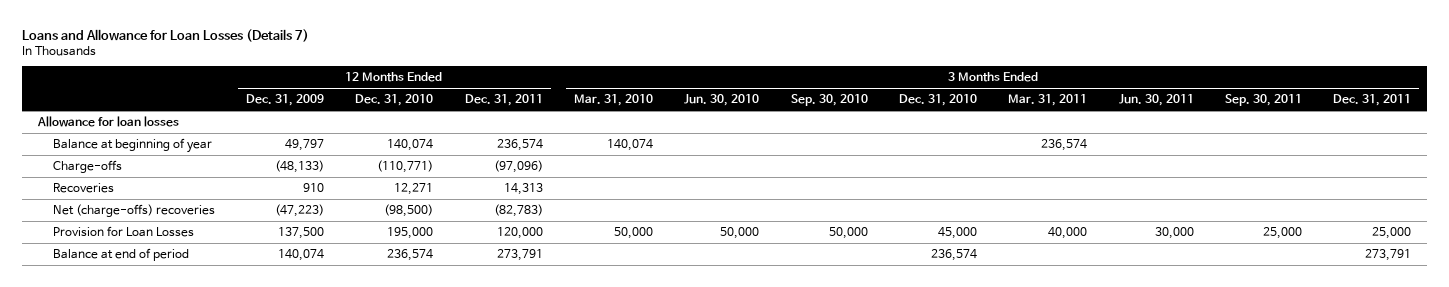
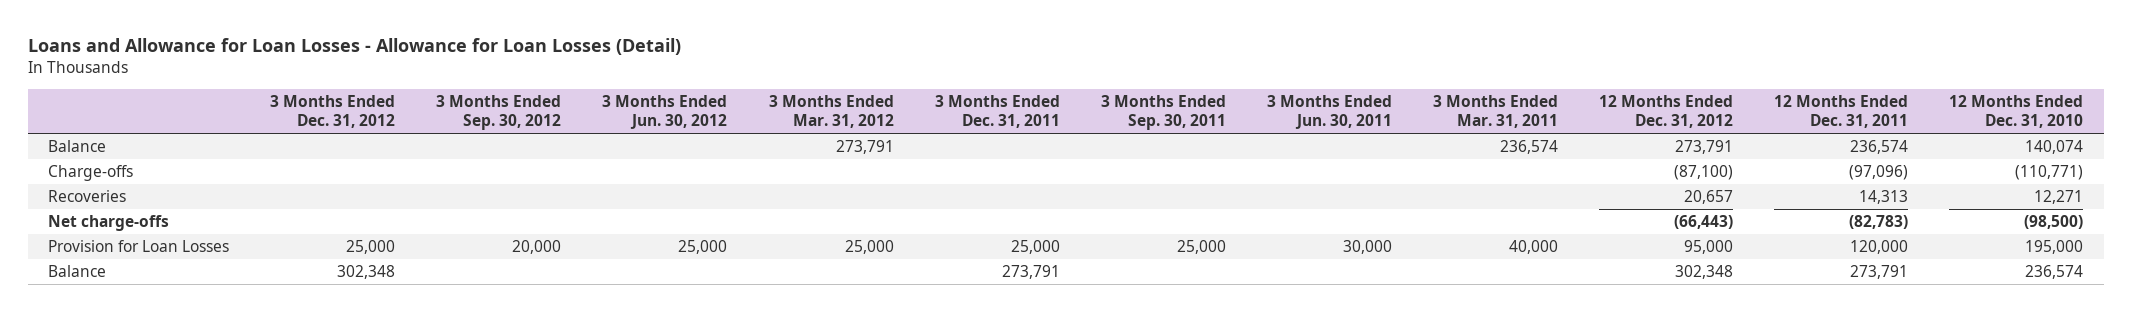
- Loans and Allowance for Loan Losses (Details 7)
+ Loans and Allowance for Loan Losses - Allowance for Loan Losses (Detail)
- | 12 Months Ended Dec. 31, 2009 | 12 Months Ended Dec. 31, 2010 | 12 Months Ended Dec. 31, 2011 | 3 Months Ended Mar. 31, 2010 | 3 Months Ended Jun. 30, 2010 | 3 Months Ended Sep. 30, 2010 | 3 Months Ended Dec. 31, 2010 | 3 Months Ended Mar. 31, 2011 | 3 Months Ended Jun. 30, 2011 | 3 Months Ended Sep. 30, 2011 | 3 Months Ended Dec. 31, 2011
+ | 3 Months Ended Dec. 31, 2012 | 3 Months Ended Sep. 30, 2012 | 3 Months Ended Jun. 30, 2012 | 3 Months Ended Mar. 31, 2012 | 3 Months Ended Dec. 31, 2011 | 3 Months Ended Sep. 30, 2011 | 3 Months Ended Jun. 30, 2011 | 3 Months Ended Mar. 31, 2011 | 12 Months Ended Dec. 31, 2012 | 12 Months Ended Dec. 31, 2011 | 12 Months Ended Dec. 31, 2010
- Allowance for loan losses
- Balance at beginning of year | 49,797 | 140,074 | 236,574 | 140,074 | | | | 236,574 | | |
+ Balance | | | | 273,791 | | | | 236,574 | 273,791 | 236,574 | 140,074
- Net (charge-offs) recoveries | (47,223) | (98,500) | (82,783) | | | | | | | |
+ Net charge-offs | | | | | | | | | (66,443) | (82,783) | (98,500)
- Balance at end of period | 140,074 | 236,574 | 273,791 | | | | 236,574 | | | | 273,791
+ Balance | 302,348 | | | | 273,791 | | | | 302,348 | 273,791 | 236,574

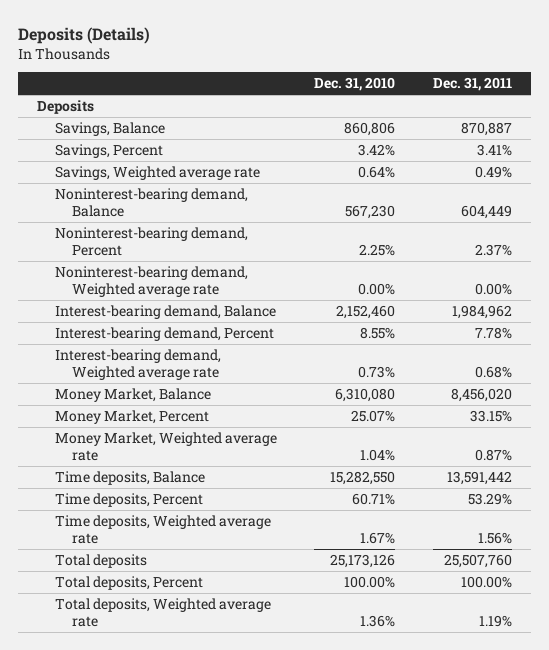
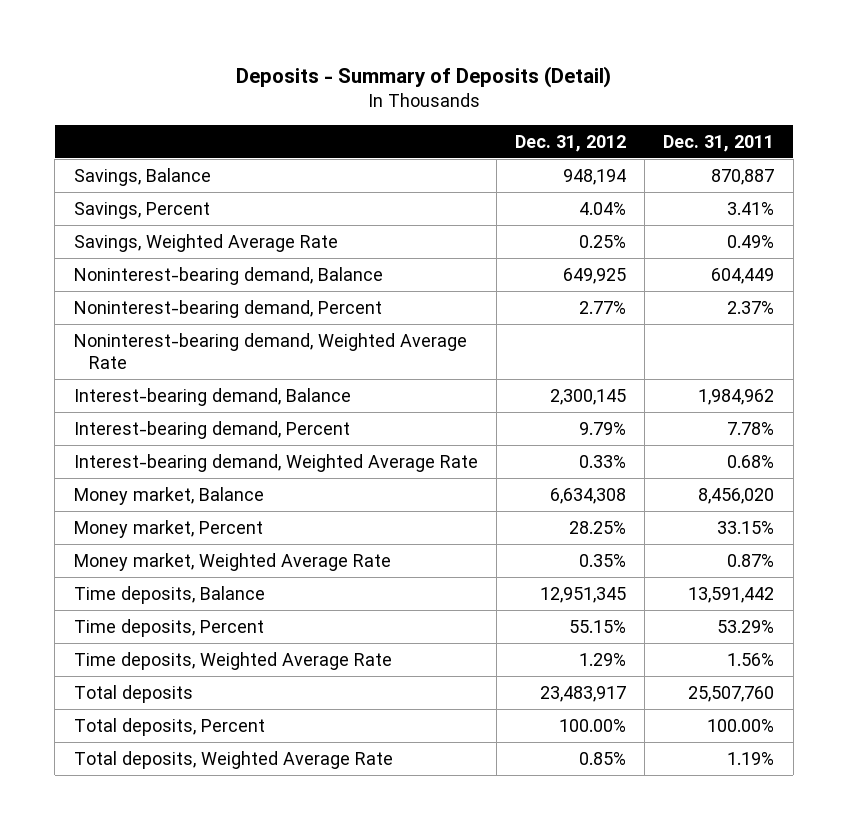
- Deposits (Details)
+ Deposits - Summary of Deposits (Detail)
- | Dec. 31, 2010 | Dec. 31, 2011
+ | Dec. 31, 2012 | Dec. 31, 2011
- Deposits
- Savings, Weighted average rate | 0.64% | 0.49%
+ Savings, Weighted Average Rate | 0.25% | 0.49%
- Noninterest-bearing demand, Weighted average rate | 0.00% | 0.00%
+ Noninterest-bearing demand, Weighted Average Rate
- Interest-bearing demand, Weighted average rate | 0.73% | 0.68%
- Money Market, Balance | 6,310,080 | 8,456,020
- Money Market, Percent | 25.07% | 33.15%
- Money Market, Weighted average rate | 1.04% | 0.87%
+ Interest-bearing demand, Weighted Average Rate | 0.33% | 0.68%
+ Money market, Balance | 6,634,308 | 8,456,020
+ Money market, Percent | 28.25% | 33.15%
+ Money market, Weighted Average Rate | 0.35% | 0.87%
- Time deposits, Weighted average rate | 1.67% | 1.56%
+ Time deposits, Weighted Average Rate | 1.29% | 1.56%
- Total deposits, Weighted average rate | 1.36% | 1.19%
+ Total deposits, Weighted Average Rate | 0.85% | 1.19%

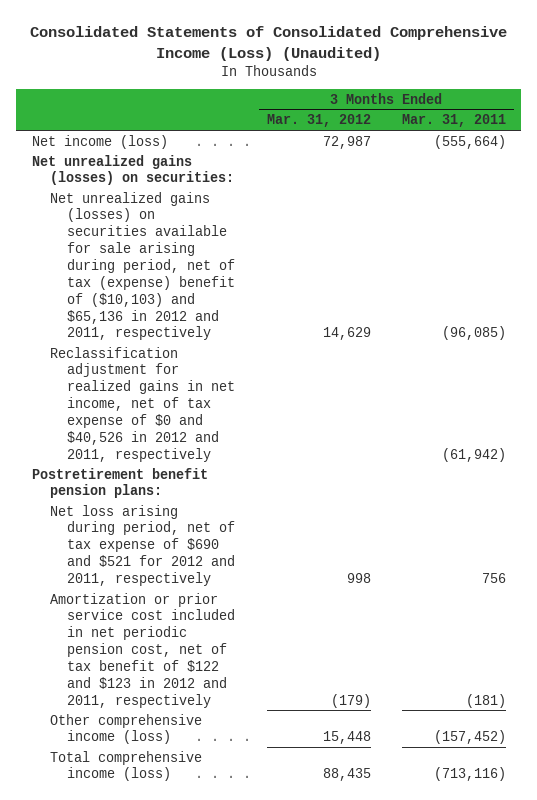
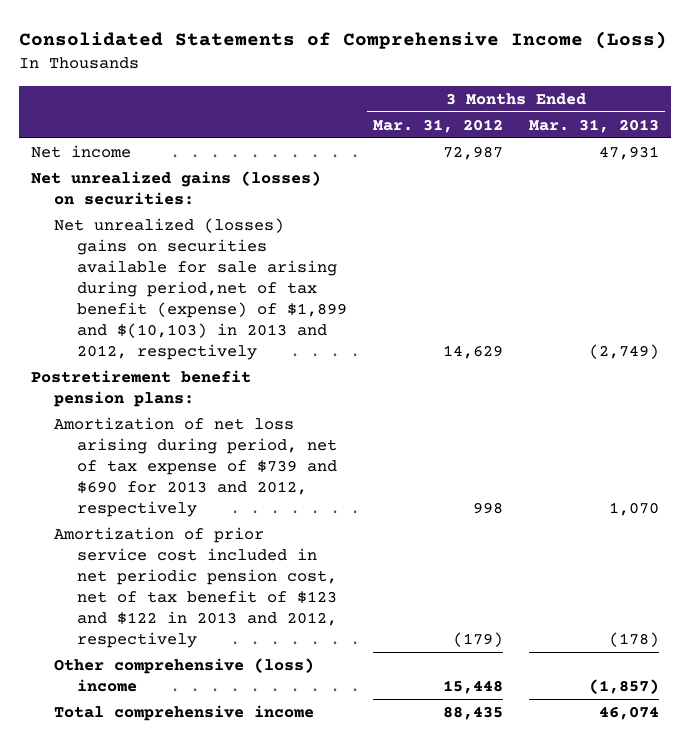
- Consolidated Statements of Consolidated Comprehensive Income (Loss) (Unaudited)
+ Consolidated Statements of Comprehensive Income (Loss)
- | 3 Months Ended Mar. 31, 2012 | 3 Months Ended Mar. 31, 2011
+ | 3 Months Ended Mar. 31, 2012 | 3 Months Ended Mar. 31, 2013
- Net income (loss) | 72,987 | (555,664)
+ Net income | 72,987 | 47,931
- Net unrealized gains (losses) on securities available for sale arising during period, net of tax (expense) benefit of ($10,103) and $65,136 in 2012 and 2011, respectively | 14,629 | (96,085)
- Reclassification adjustment for realized gains in net income, net of tax expense of $0 and $40,526 in 2012 and 2011, respectively | | (61,942)
+ Net unrealized (losses) gains on securities available for sale arising during period,net of tax benefit (expense) of $1,899 and $(10,103) in 2013 and 2012, respectively | 14,629 | (2,749)
- Net loss arising during period, net of tax expense of $690 and $521 for 2012 and 2011, respectively | 998 | 756
- Amortization or prior service cost included in net periodic pension cost, net of tax benefit of $122 and $123 in 2012 and 2011, respectively | (179) | (181)
- Other comprehensive income (loss) | 15,448 | (157,452)
- Total comprehensive income (loss) | 88,435 | (713,116)
+ Amortization of net loss arising during period, net of tax expense of $739 and $690 for 2013 and 2012, respectively | 998 | 1,070
+ Amortization of prior service cost included in net periodic pension cost, net of tax benefit of $123 and $122 in 2013 and 2012, respectively | (179) | (178)
+ Other comprehensive (loss) income | 15,448 | (1,857)
+ Total comprehensive income | 88,435 | 46,074

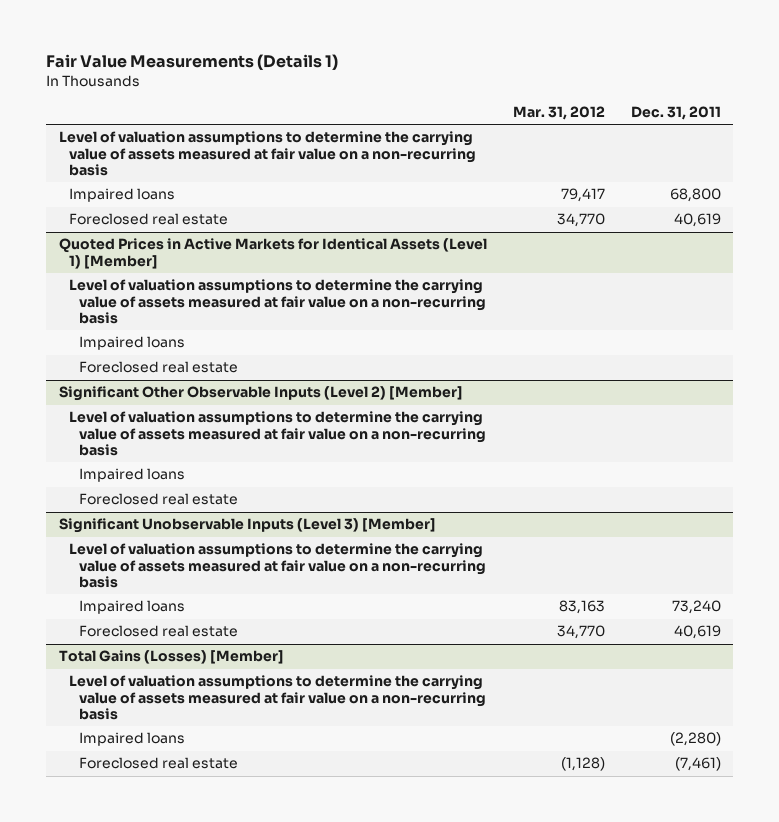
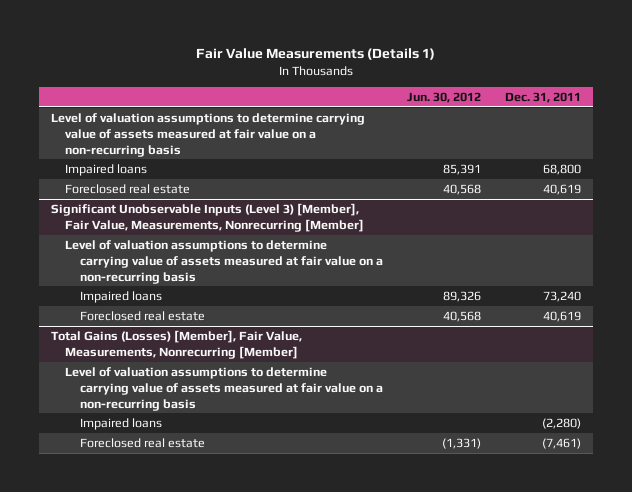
- | Mar. 31, 2012 | Dec. 31, 2011
+ | Jun. 30, 2012 | Dec. 31, 2011
- Level of valuation assumptions to determine the carrying value of assets measured at fair value on a non-recurring basis
+ Level of valuation assumptions to determine carrying value of assets measured at fair value on a non-recurring basis
- Quoted Prices in Active Markets for Identical Assets (Level 1) [Member]
- Level of valuation assumptions to determine the carrying value of assets measured at fair value on a non-recurring basis
- Impaired loans
- Foreclosed real estate
- Significant Other Observable Inputs (Level 2) [Member]
- Level of valuation assumptions to determine the carrying value of assets measured at fair value on a non-recurring basis
- Impaired loans
- Foreclosed real estate
- Significant Unobservable Inputs (Level 3) [Member]
- Level of valuation assumptions to determine the carrying value of assets measured at fair value on a non-recurring basis
+ Significant Unobservable Inputs (Level 3) [Member], Fair Value, Measurements, Nonrecurring [Member]
+ Level of valuation assumptions to determine carrying value of assets measured at fair value on a non-recurring basis
- Total Gains (Losses) [Member]
- Level of valuation assumptions to determine the carrying value of assets measured at fair value on a non-recurring basis
+ Total Gains (Losses) [Member], Fair Value, Measurements, Nonrecurring [Member]
+ Level of valuation assumptions to determine carrying value of assets measured at fair value on a non-recurring basis

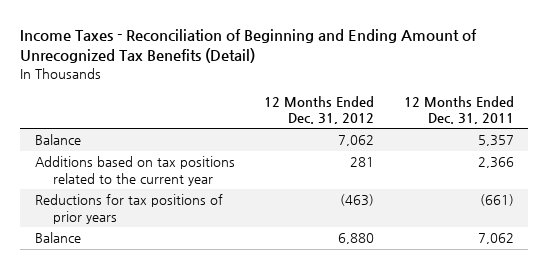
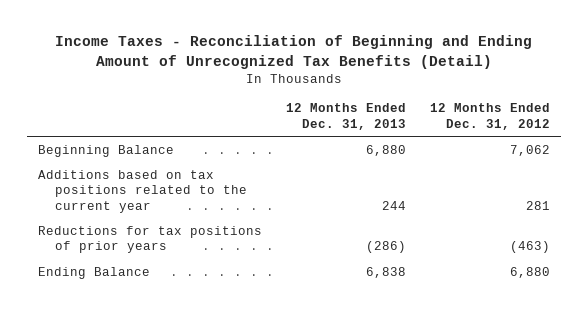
- | 12 Months Ended Dec. 31, 2012 | 12 Months Ended Dec. 31, 2011
+ | 12 Months Ended Dec. 31, 2013 | 12 Months Ended Dec. 31, 2012
- Balance | 7,062 | 5,357
+ Beginning Balance | 6,880 | 7,062
- Balance | 6,880 | 7,062
+ Ending Balance | 6,838 | 6,880

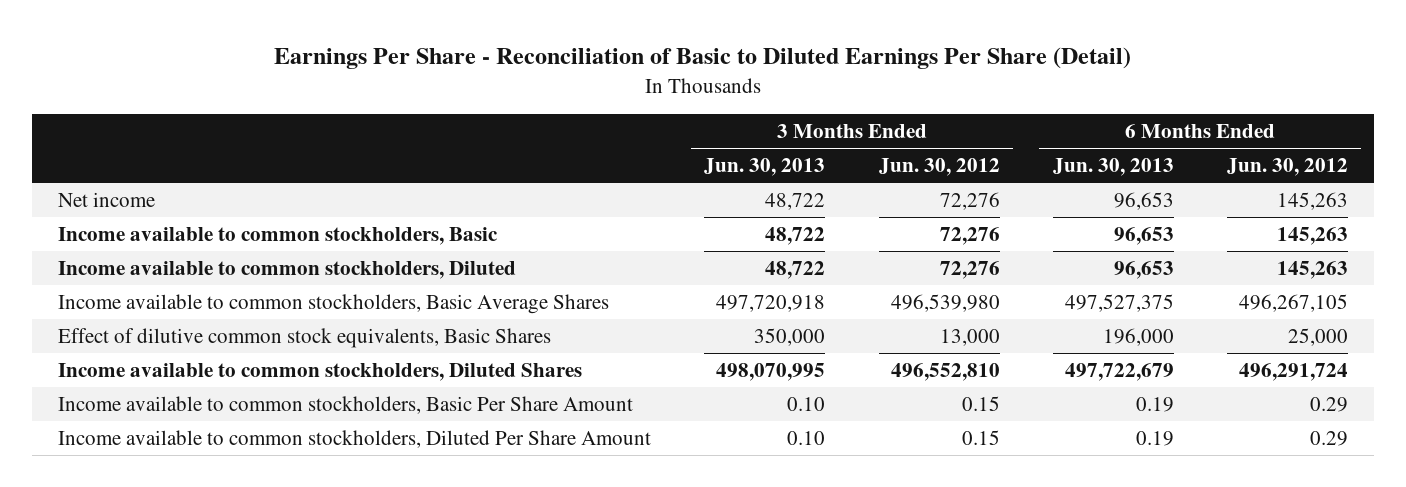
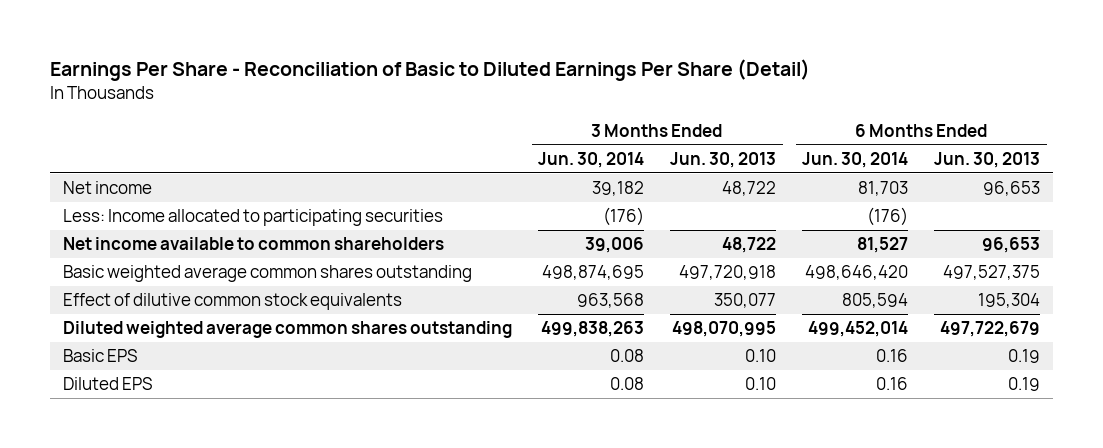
- | 3 Months Ended Jun. 30, 2013 | 3 Months Ended Jun. 30, 2012 | 6 Months Ended Jun. 30, 2013 | 6 Months Ended Jun. 30, 2012
+ | 3 Months Ended Jun. 30, 2014 | 3 Months Ended Jun. 30, 2013 | 6 Months Ended Jun. 30, 2014 | 6 Months Ended Jun. 30, 2013
- Income available to common stockholders, Basic | 48,722 | 72,276 | 96,653 | 145,263
- Income available to common stockholders, Diluted | 48,722 | 72,276 | 96,653 | 145,263
- Income available to common stockholders, Basic Average Shares | 497,720,918 | 496,539,980 | 497,527,375 | 496,267,105
- Effect of dilutive common stock equivalents, Basic Shares | 350,000 | 13,000 | 196,000 | 25,000
- Income available to common stockholders, Diluted Shares | 498,070,995 | 496,552,810 | 497,722,679 | 496,291,724
- Income available to common stockholders, Basic Per Share Amount | 0.10 | 0.15 | 0.19 | 0.29
- Income available to common stockholders, Diluted Per Share Amount | 0.10 | 0.15 | 0.19 | 0.29
+ Less: Income allocated to participating securities | (176) | | (176) |
+ Net income available to common shareholders | 39,006 | 48,722 | 81,527 | 96,653
+ Basic weighted average common shares outstanding | 498,874,695 | 497,720,918 | 498,646,420 | 497,527,375
+ Effect of dilutive common stock equivalents | 963,568 | 350,077 | 805,594 | 195,304
+ Diluted weighted average common shares outstanding | 499,838,263 | 498,070,995 | 499,452,014 | 497,722,679
+ Basic EPS | 0.08 | 0.10 | 0.16 | 0.19
+ Diluted EPS | 0.08 | 0.10 | 0.16 | 0.19

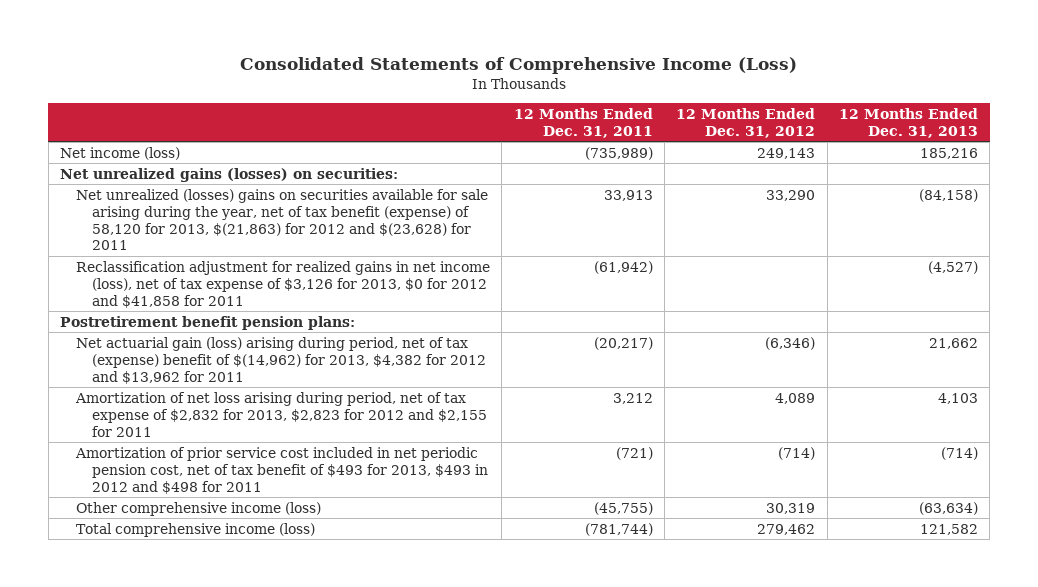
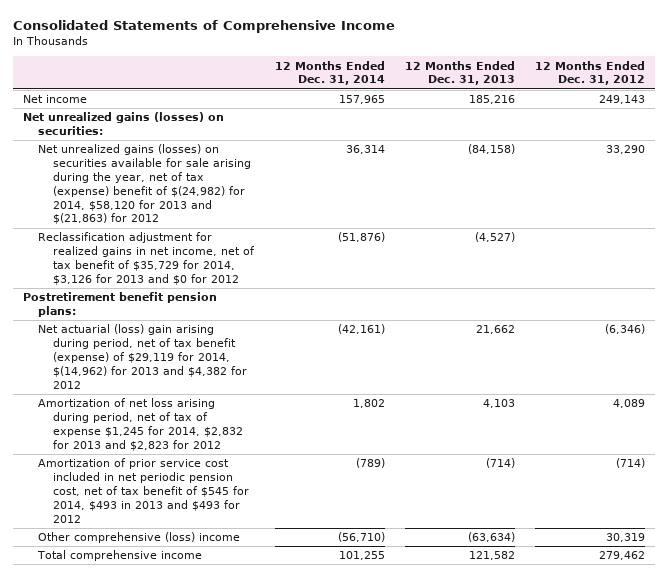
- Consolidated Statements of Comprehensive Income (Loss)
+ Consolidated Statements of Comprehensive Income
- | 12 Months Ended Dec. 31, 2011 | 12 Months Ended Dec. 31, 2012 | 12 Months Ended Dec. 31, 2013
+ | 12 Months Ended Dec. 31, 2014 | 12 Months Ended Dec. 31, 2013 | 12 Months Ended Dec. 31, 2012
- Net income (loss) | (735,989) | 249,143 | 185,216
+ Net income | 157,965 | 185,216 | 249,143
- Net unrealized (losses) gains on securities available for sale arising during the year, net of tax benefit (expense) of 58,120 for 2013, $(21,863) for 2012 and $(23,628) for 2011 | 33,913 | 33,290 | (84,158)
- Reclassification adjustment for realized gains in net income (loss), net of tax expense of $3,126 for 2013, $0 for 2012 and $41,858 for 2011 | (61,942) | | (4,527)
+ Net unrealized gains (losses) on securities available for sale arising during the year, net of tax (expense) benefit of $(24,982) for 2014, $58,120 for 2013 and $(21,863) for 2012 | 36,314 | (84,158) | 33,290
+ Reclassification adjustment for realized gains in net income, net of tax benefit of $35,729 for 2014, $3,126 for 2013 and $0 for 2012 | (51,876) | (4,527) |
- Net actuarial gain (loss) arising during period, net of tax (expense) benefit of $(14,962) for 2013, $4,382 for 2012 and $13,962 for 2011 | (20,217) | (6,346) | 21,662
- Amortization of net loss arising during period, net of tax expense of $2,832 for 2013, $2,823 for 2012 and $2,155 for 2011 | 3,212 | 4,089 | 4,103
- Amortization of prior service cost included in net periodic pension cost, net of tax benefit of $493 for 2013, $493 in 2012 and $498 for 2011 | (721) | (714) | (714)
- Other comprehensive income (loss) | (45,755) | 30,319 | (63,634)
- Total comprehensive income (loss) | (781,744) | 279,462 | 121,582
+ Net actuarial (loss) gain arising during period, net of tax benefit (expense) of $29,119 for 2014, $(14,962) for 2013 and $4,382 for 2012 | (42,161) | 21,662 | (6,346)
+ Amortization of net loss arising during period, net of tax of expense $1,245 for 2014, $2,832 for 2013 and $2,823 for 2012 | 1,802 | 4,103 | 4,089
+ Amortization of prior service cost included in net periodic pension cost, net of tax benefit of $545 for 2014, $493 in 2013 and $493 for 2012 | (789) | (714) | (714)
+ Other comprehensive (loss) income | (56,710) | (63,634) | 30,319
+ Total comprehensive income | 101,255 | 121,582 | 279,462

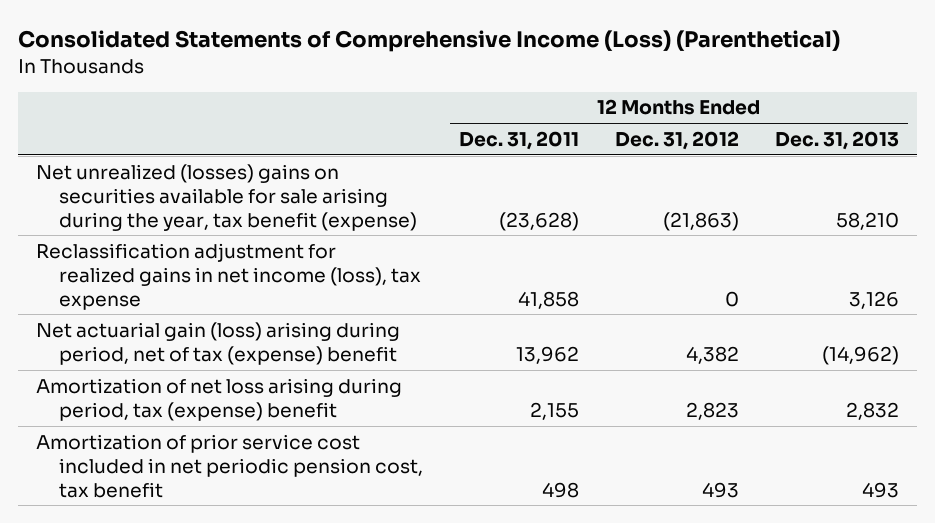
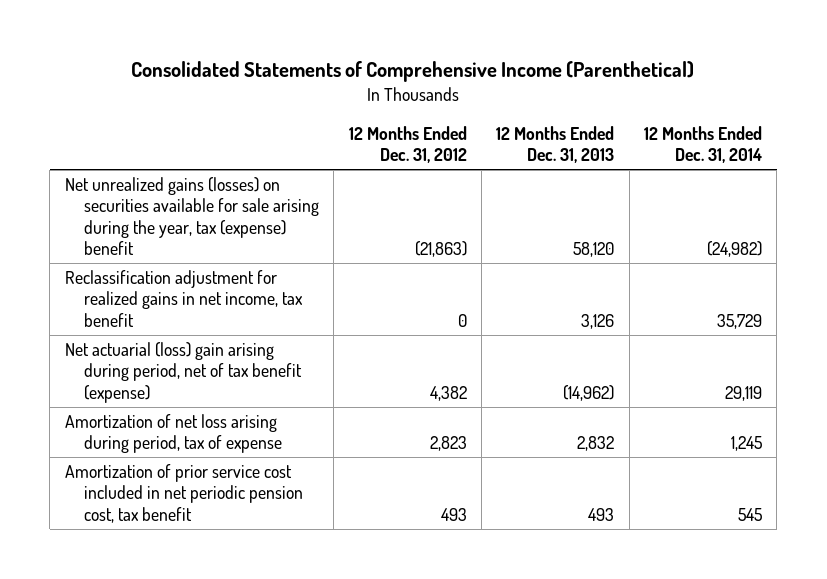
- Consolidated Statements of Comprehensive Income (Loss) (Parenthetical)
+ Consolidated Statements of Comprehensive Income (Parenthetical)
- | 12 Months Ended Dec. 31, 2011 | 12 Months Ended Dec. 31, 2012 | 12 Months Ended Dec. 31, 2013
+ | 12 Months Ended Dec. 31, 2012 | 12 Months Ended Dec. 31, 2013 | 12 Months Ended Dec. 31, 2014
- Net unrealized (losses) gains on securities available for sale arising during the year, tax benefit (expense) | (23,628) | (21,863) | 58,210
- Reclassification adjustment for realized gains in net income (loss), tax expense | 41,858 | 0 | 3,126
- Net actuarial gain (loss) arising during period, net of tax (expense) benefit | 13,962 | 4,382 | (14,962)
- Amortization of net loss arising during period, tax (expense) benefit | 2,155 | 2,823 | 2,832
+ Net unrealized gains (losses) on securities available for sale arising during the year, tax (expense) benefit | (21,863) | 58,120 | (24,982)
+ Reclassification adjustment for realized gains in net income, tax benefit | 0 | 3,126 | 35,729
+ Net actuarial (loss) gain arising during period, net of tax benefit (expense) | 4,382 | (14,962) | 29,119
+ Amortization of net loss arising during period, tax of expense | 2,823 | 2,832 | 1,245

